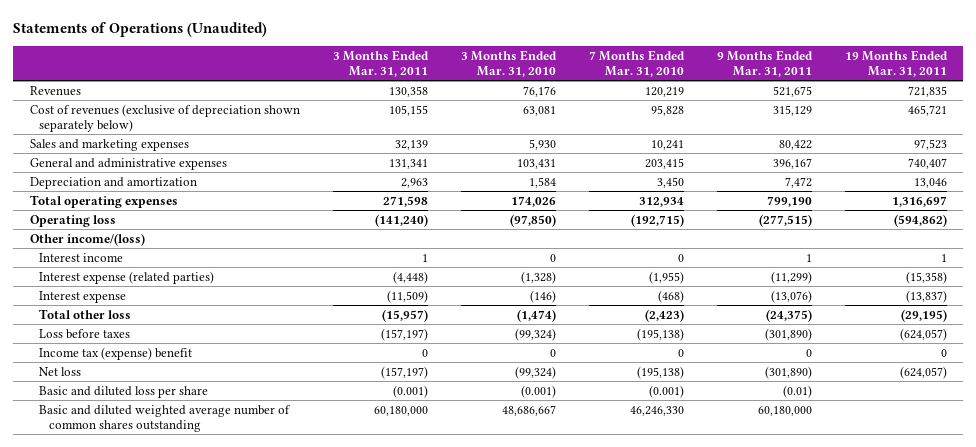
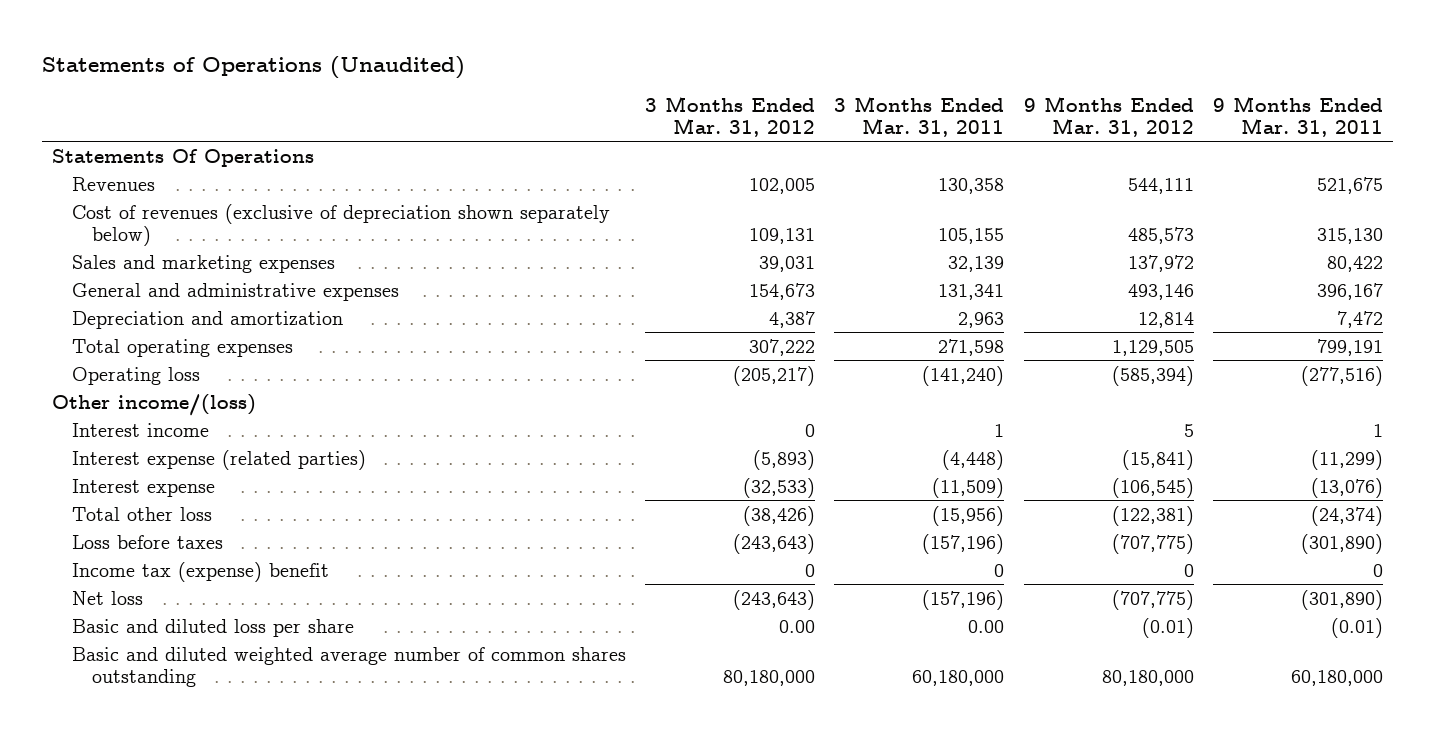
- | 3 Months Ended Mar. 31, 2011 | 3 Months Ended Mar. 31, 2010 | 7 Months Ended Mar. 31, 2010 | 9 Months Ended Mar. 31, 2011 | 19 Months Ended Mar. 31, 2011
+ | 3 Months Ended Mar. 31, 2012 | 3 Months Ended Mar. 31, 2011 | 9 Months Ended Mar. 31, 2012 | 9 Months Ended Mar. 31, 2011
+ Statements Of Operations
- Cost of revenues (exclusive of depreciation shown separately below) | 105,155 | 63,081 | 95,828 | 315,129 | 465,721
+ Cost of revenues (exclusive of depreciation shown separately below) | 109,131 | 105,155 | 485,573 | 315,130
- Total operating expenses | 271,598 | 174,026 | 312,934 | 799,190 | 1,316,697
- Operating loss | (141,240) | (97,850) | (192,715) | (277,515) | (594,862)
+ Total operating expenses | 307,222 | 271,598 | 1,129,505 | 799,191
+ Operating loss | (205,217) | (141,240) | (585,394) | (277,516)
- Total other loss | (15,957) | (1,474) | (2,423) | (24,375) | (29,195)
- Loss before taxes | (157,197) | (99,324) | (195,138) | (301,890) | (624,057)
+ Total other loss | (38,426) | (15,956) | (122,381) | (24,374)
+ Loss before taxes | (243,643) | (157,196) | (707,775) | (301,890)
- Net loss | (157,197) | (99,324) | (195,138) | (301,890) | (624,057)
- Basic and diluted loss per share | (0.001) | (0.001) | (0.001) | (0.01) |
+ Net loss | (243,643) | (157,196) | (707,775) | (301,890)
+ Basic and diluted loss per share | 0.00 | 0.00 | (0.01) | (0.01)

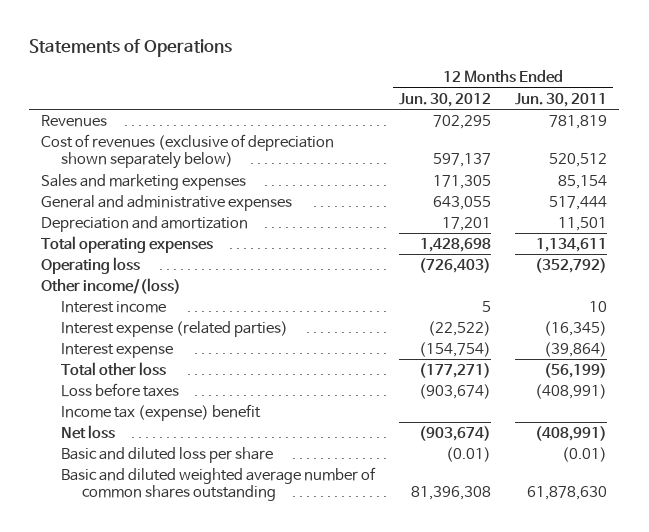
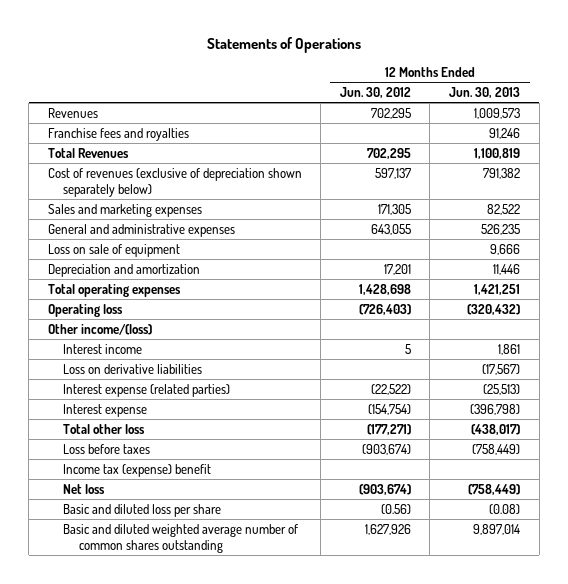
- | 12 Months Ended Jun. 30, 2012 | 12 Months Ended Jun. 30, 2011
+ | 12 Months Ended Jun. 30, 2012 | 12 Months Ended Jun. 30, 2013
+ Franchise fees and royalties | | 91,246
+ Total Revenues | 702,295 | 1,100,819
+ Loss on sale of equipment | | 9,666
+ Loss on derivative liabilities | | (17,567)
- Basic and diluted loss per share | (0.01) | (0.01)
- Basic and diluted weighted average number of common shares outstanding | 81,396,308 | 61,878,630
+ Basic and diluted loss per share | (0.56) | (0.08)
+ Basic and diluted weighted average number of common shares outstanding | 1,627,926 | 9,897,014

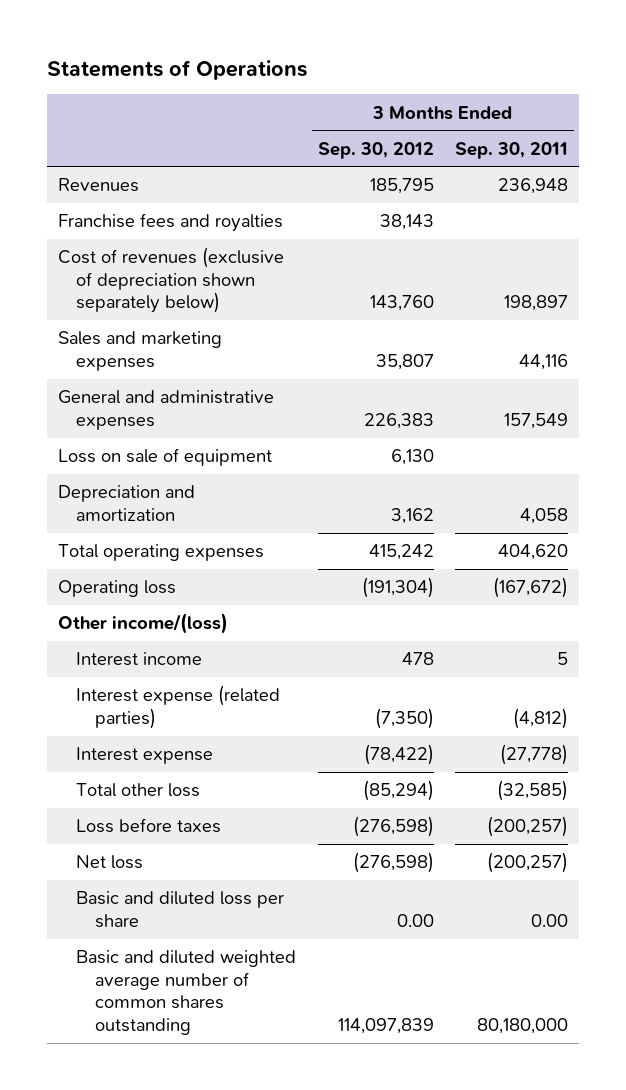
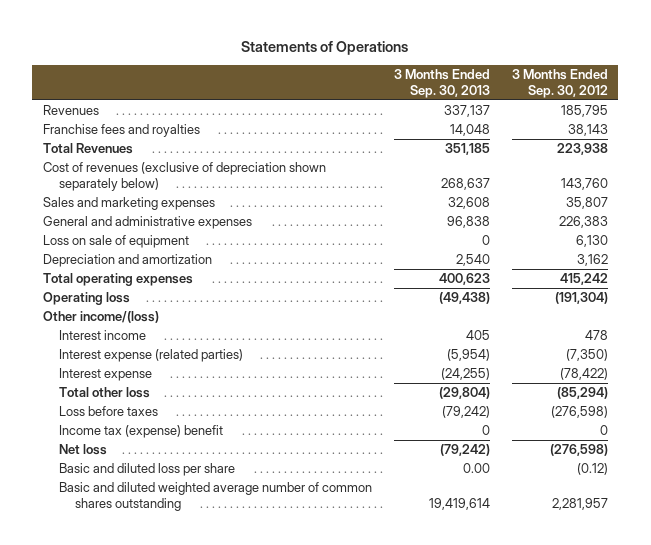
- | 3 Months Ended Sep. 30, 2012 | 3 Months Ended Sep. 30, 2011
+ | 3 Months Ended Sep. 30, 2013 | 3 Months Ended Sep. 30, 2012
+ Total Revenues | 351,185 | 223,938
+ Income tax (expense) benefit | 0 | 0
- Basic and diluted loss per share | 0.00 | 0.00
- Basic and diluted weighted average number of common shares outstanding | 114,097,839 | 80,180,000
+ Basic and diluted loss per share | 0.00 | (0.12)
+ Basic and diluted weighted average number of common shares outstanding | 19,419,614 | 2,281,957

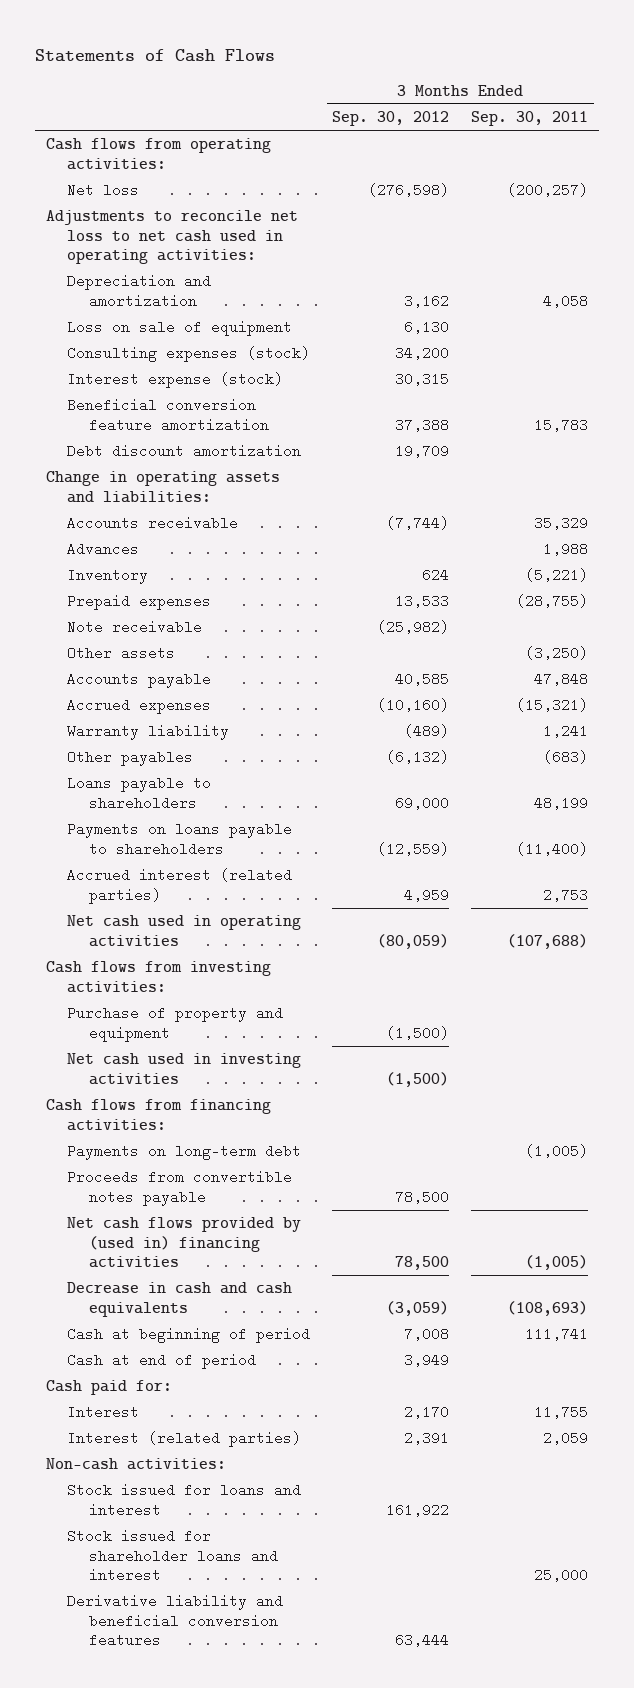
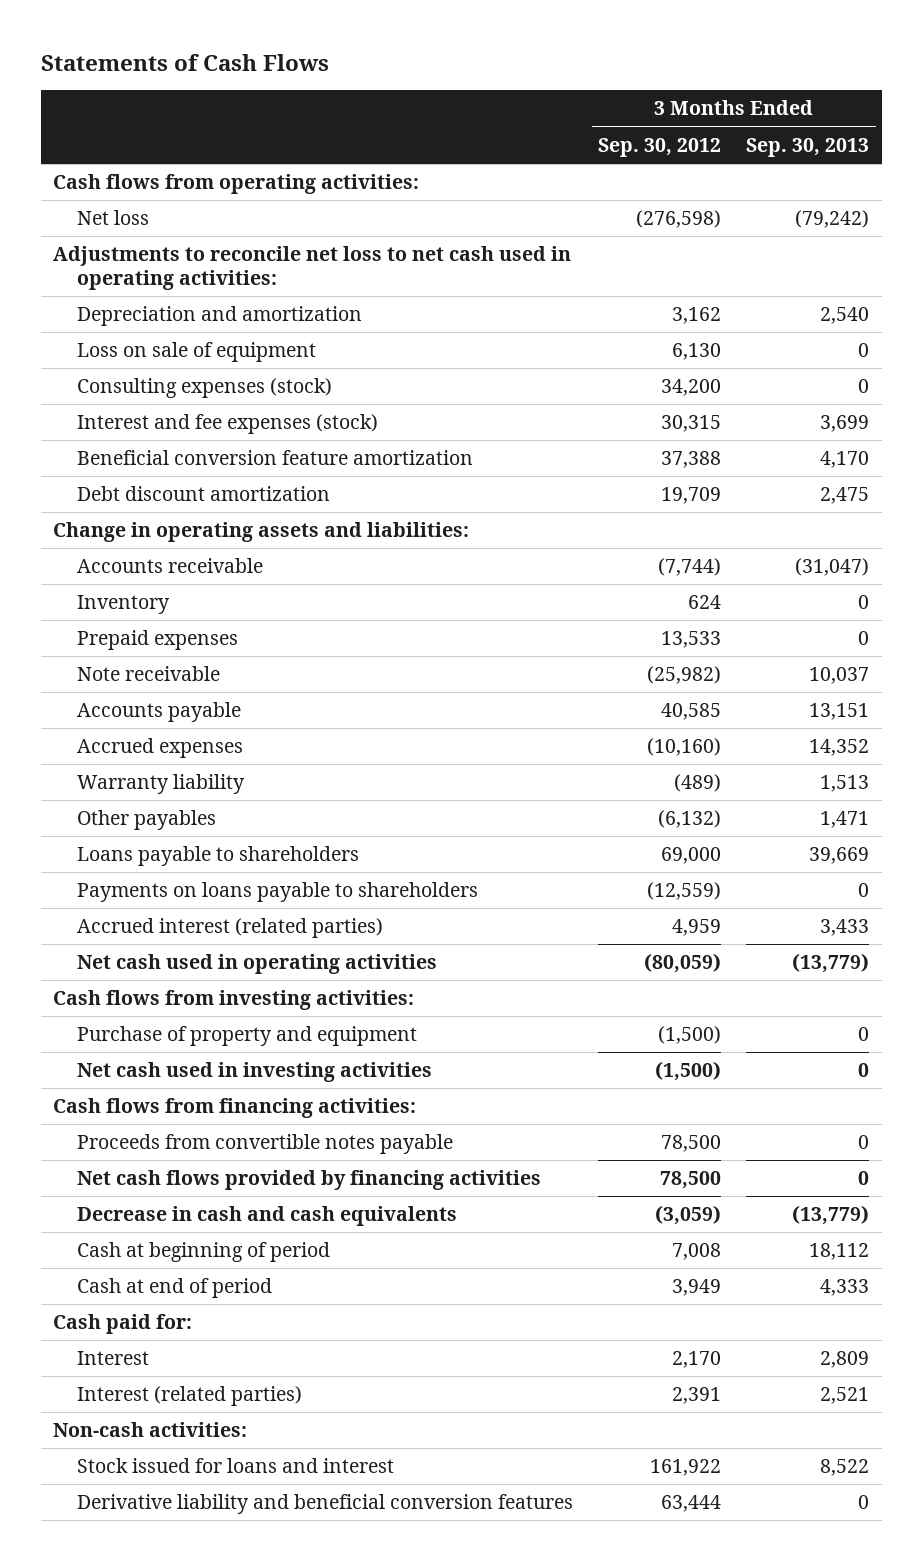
- | 3 Months Ended Sep. 30, 2012 | 3 Months Ended Sep. 30, 2011
+ | 3 Months Ended Sep. 30, 2012 | 3 Months Ended Sep. 30, 2013
- Interest expense (stock) | 30,315 |
+ Interest and fee expenses (stock) | 30,315 | 3,699
- Advances | | 1,988
- Other assets | | (3,250)
- Payments on long-term debt | | (1,005)
- Net cash flows provided by (used in) financing activities | 78,500 | (1,005)
+ Net cash flows provided by financing activities | 78,500 | 0
- Stock issued for shareholder loans and interest | | 25,000

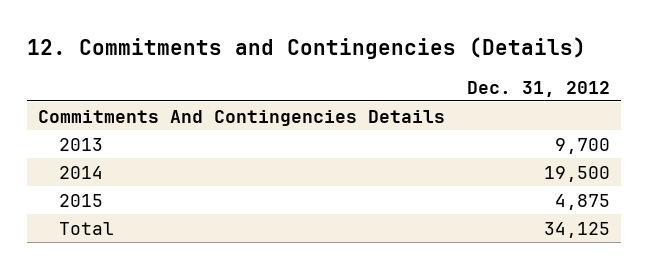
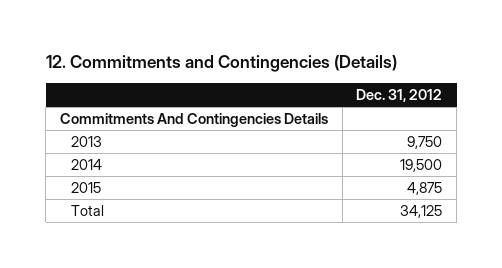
- 2013 | 9,700
+ 2013 | 9,750

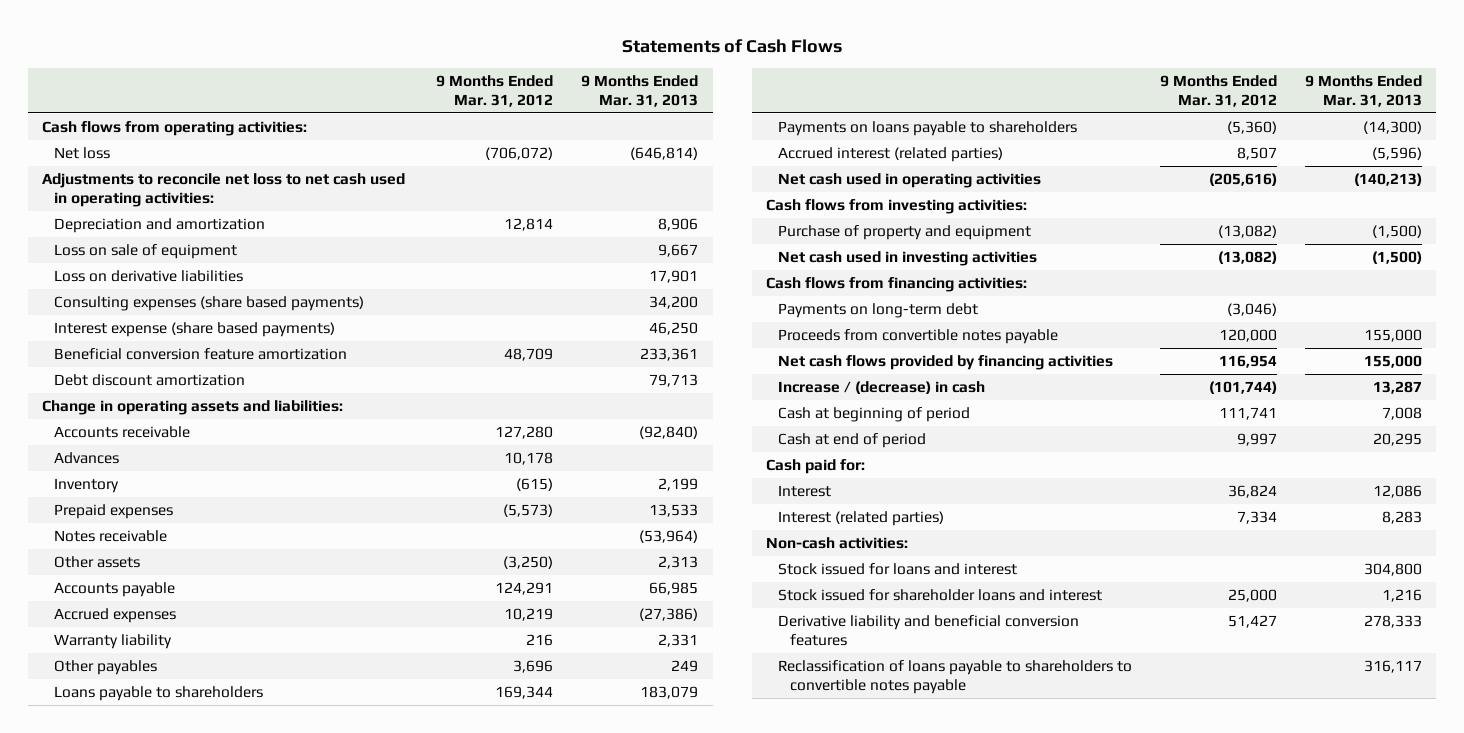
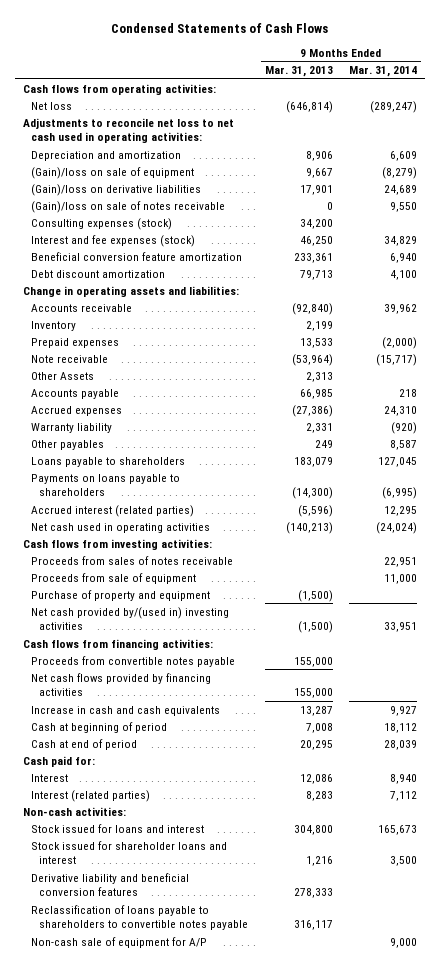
- Statements of Cash Flows
+ Condensed Statements of Cash Flows
- | 9 Months Ended Mar. 31, 2012 | 9 Months Ended Mar. 31, 2013
+ | 9 Months Ended Mar. 31, 2013 | 9 Months Ended Mar. 31, 2014
- Loss on sale of equipment | | 9,667
- Loss on derivative liabilities | | 17,901
- Consulting expenses (share based payments) | | 34,200
- Interest expense (share based payments) | | 46,250
+ (Gain)/loss on sale of equipment | 9,667 | (8,279)
+ (Gain)/loss on derivative liabilities | 17,901 | 24,689
+ (Gain)/loss on sale of notes receivable | 0 | 9,550
+ Consulting expenses (stock) | 34,200 |
+ Interest and fee expenses (stock) | 46,250 | 34,829
- Advances | 10,178 |
- Notes receivable | | (53,964)
- Other assets | (3,250) | 2,313
+ Note receivable | (53,964) | (15,717)
+ Other Assets | 2,313 |
+ Proceeds from sales of notes receivable | | 22,951
+ Proceeds from sale of equipment | | 11,000
- Net cash used in investing activities | (13,082) | (1,500)
+ Net cash provided by/(used in) investing activities | (1,500) | 33,951
- Payments on long-term debt | (3,046) |
- Increase / (decrease) in cash | (101,744) | 13,287
+ Increase in cash and cash equivalents | 13,287 | 9,927
+ Non-cash sale of equipment for A/P | | 9,000

